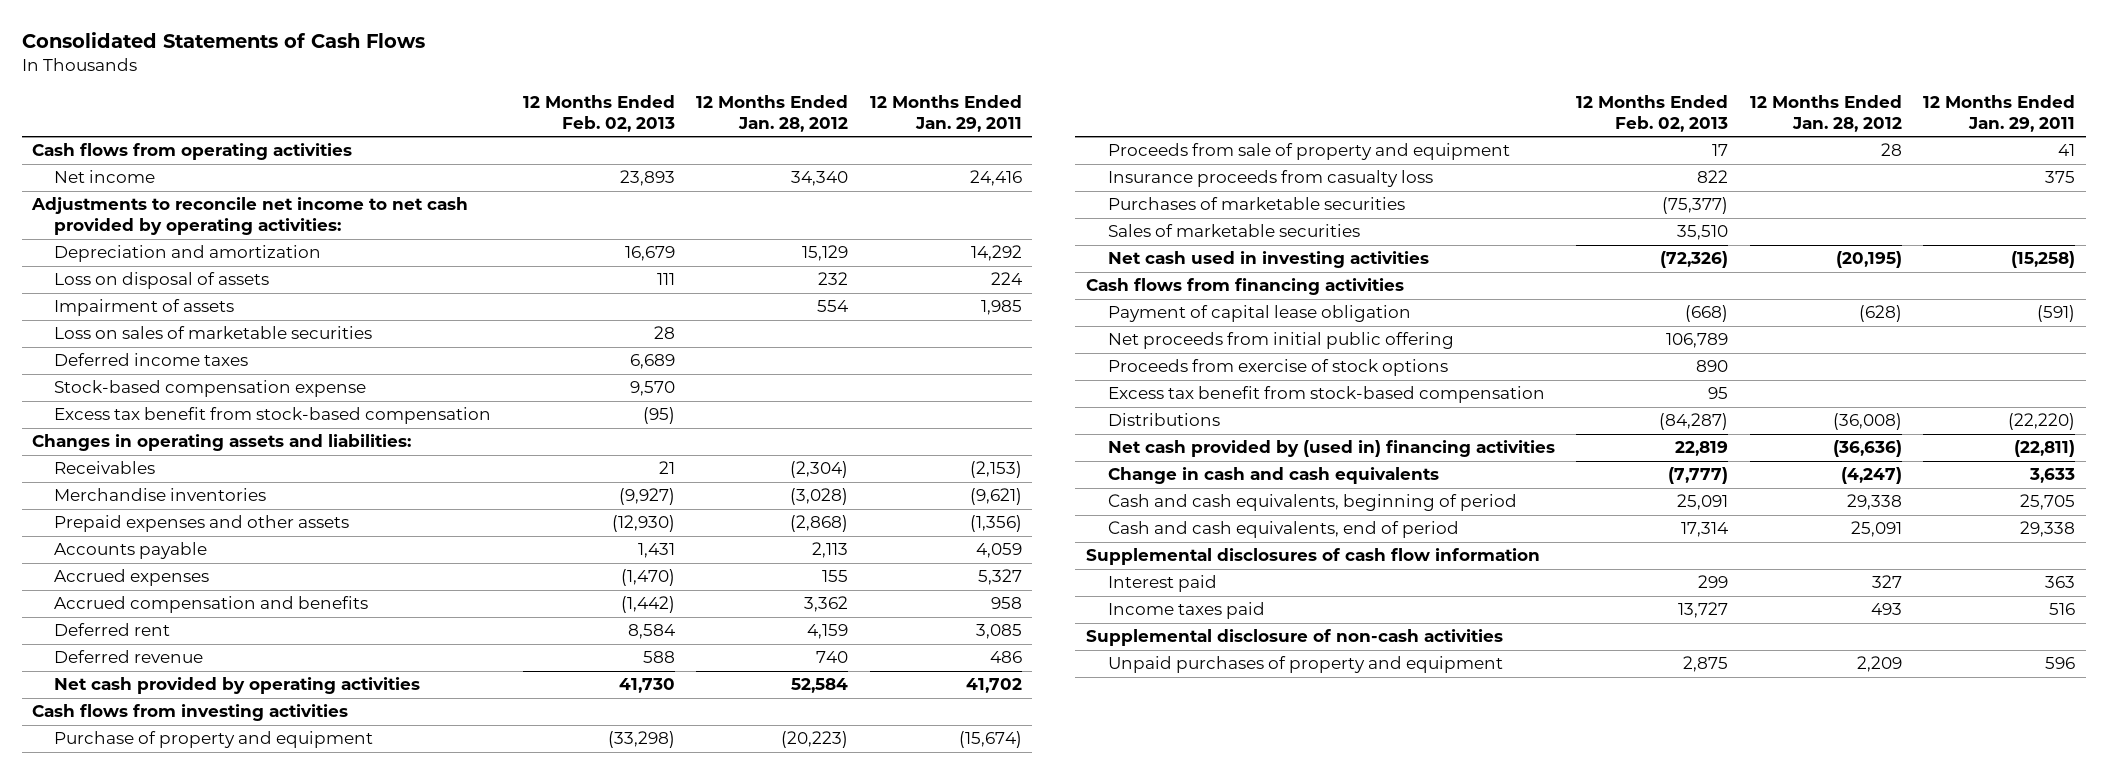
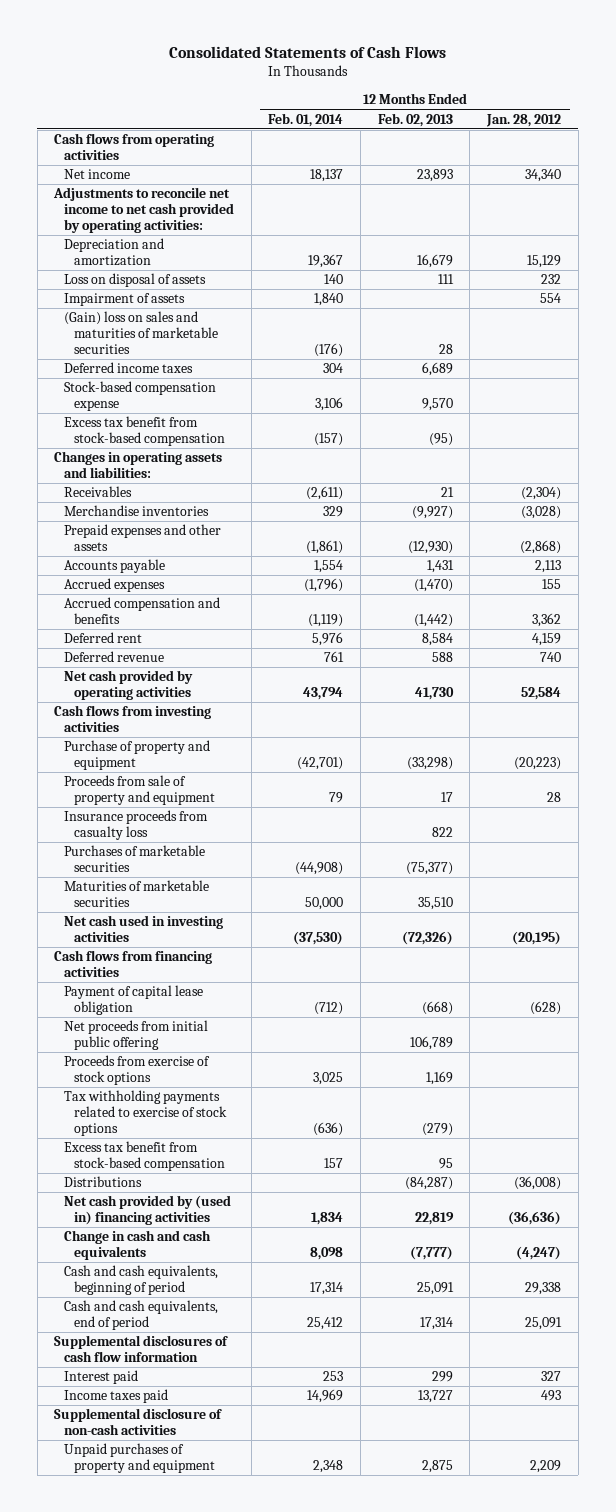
- | 12 Months Ended Feb. 02, 2013 | 12 Months Ended Jan. 28, 2012 | 12 Months Ended Jan. 29, 2011
+ | 12 Months Ended Feb. 01, 2014 | 12 Months Ended Feb. 02, 2013 | 12 Months Ended Jan. 28, 2012
- Loss on sales of marketable securities | 28 | |
+ (Gain) loss on sales and maturities of marketable securities | (176) | 28 |
- Sales of marketable securities | 35,510 | |
+ Maturities of marketable securities | 50,000 | 35,510 |
- Proceeds from exercise of stock options | 890 | |
+ Proceeds from exercise of stock options | 3,025 | 1,169 |
+ Tax withholding payments related to exercise of stock options | (636) | (279) |

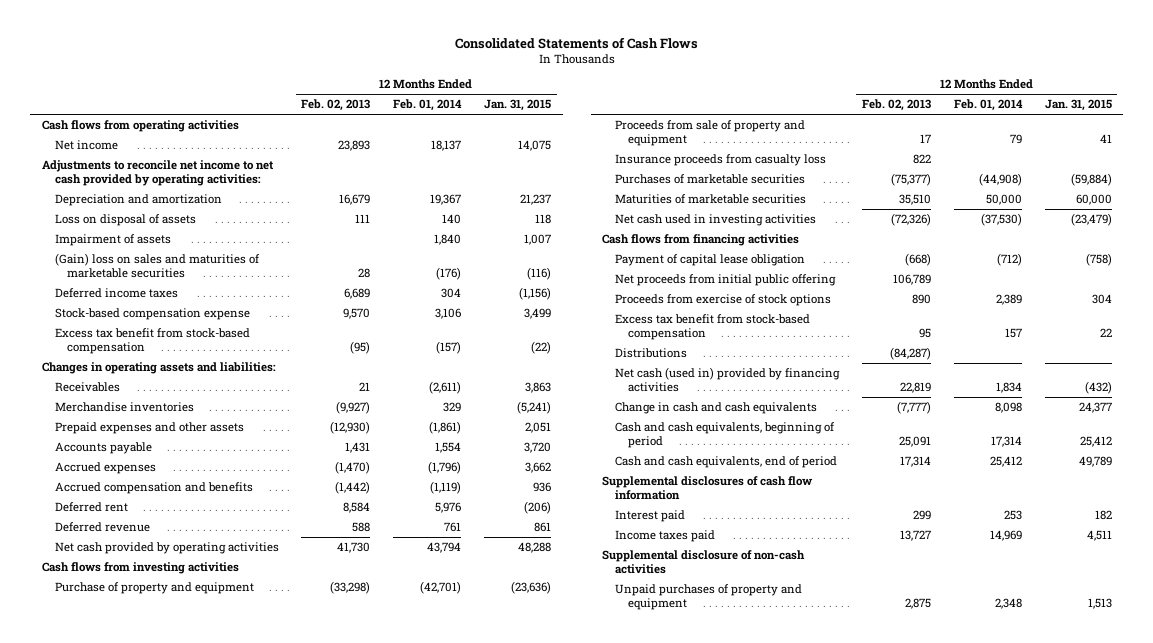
- | 12 Months Ended Feb. 01, 2014 | 12 Months Ended Feb. 02, 2013 | 12 Months Ended Jan. 28, 2012
+ | 12 Months Ended Feb. 02, 2013 | 12 Months Ended Feb. 01, 2014 | 12 Months Ended Jan. 31, 2015
- Proceeds from exercise of stock options | 3,025 | 1,169 |
- Tax withholding payments related to exercise of stock options | (636) | (279) |
+ Proceeds from exercise of stock options | 890 | 2,389 | 304
- Net cash provided by (used in) financing activities | 1,834 | 22,819 | (36,636)
+ Net cash (used in) provided by financing activities | 22,819 | 1,834 | (432)

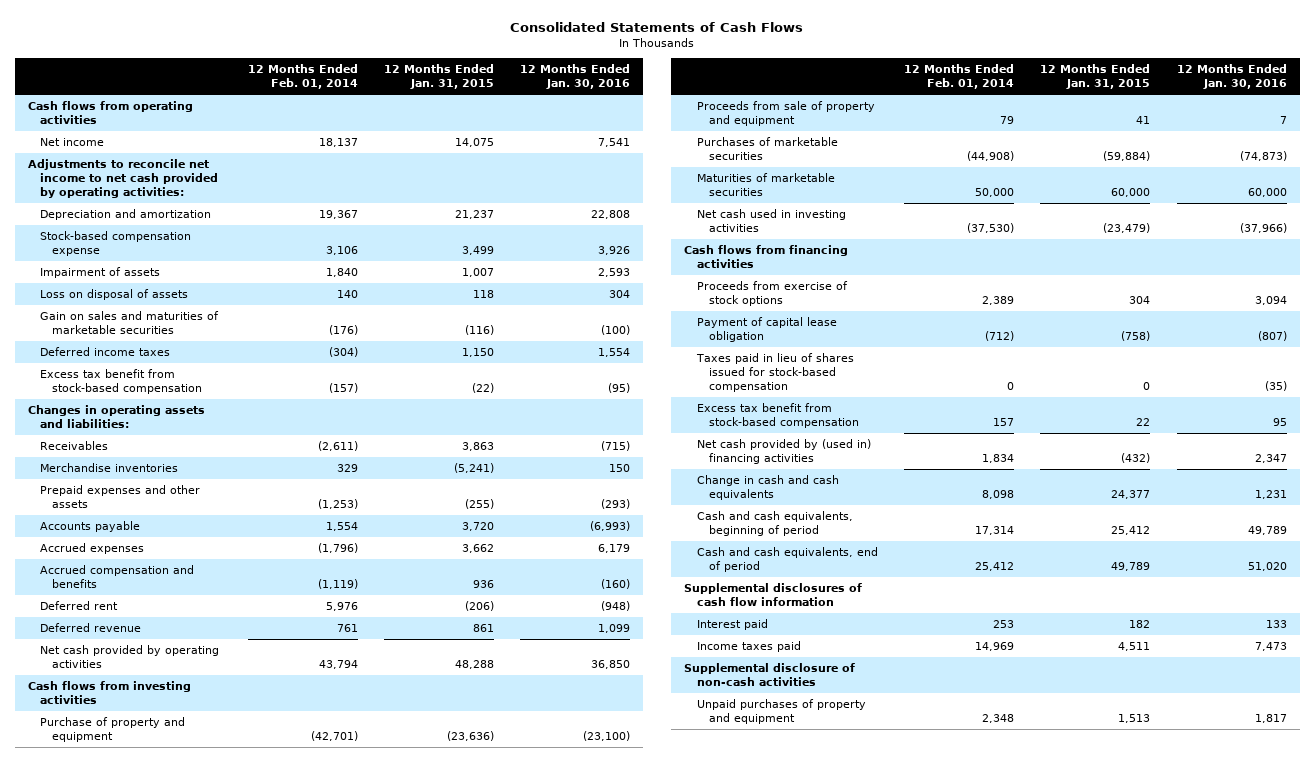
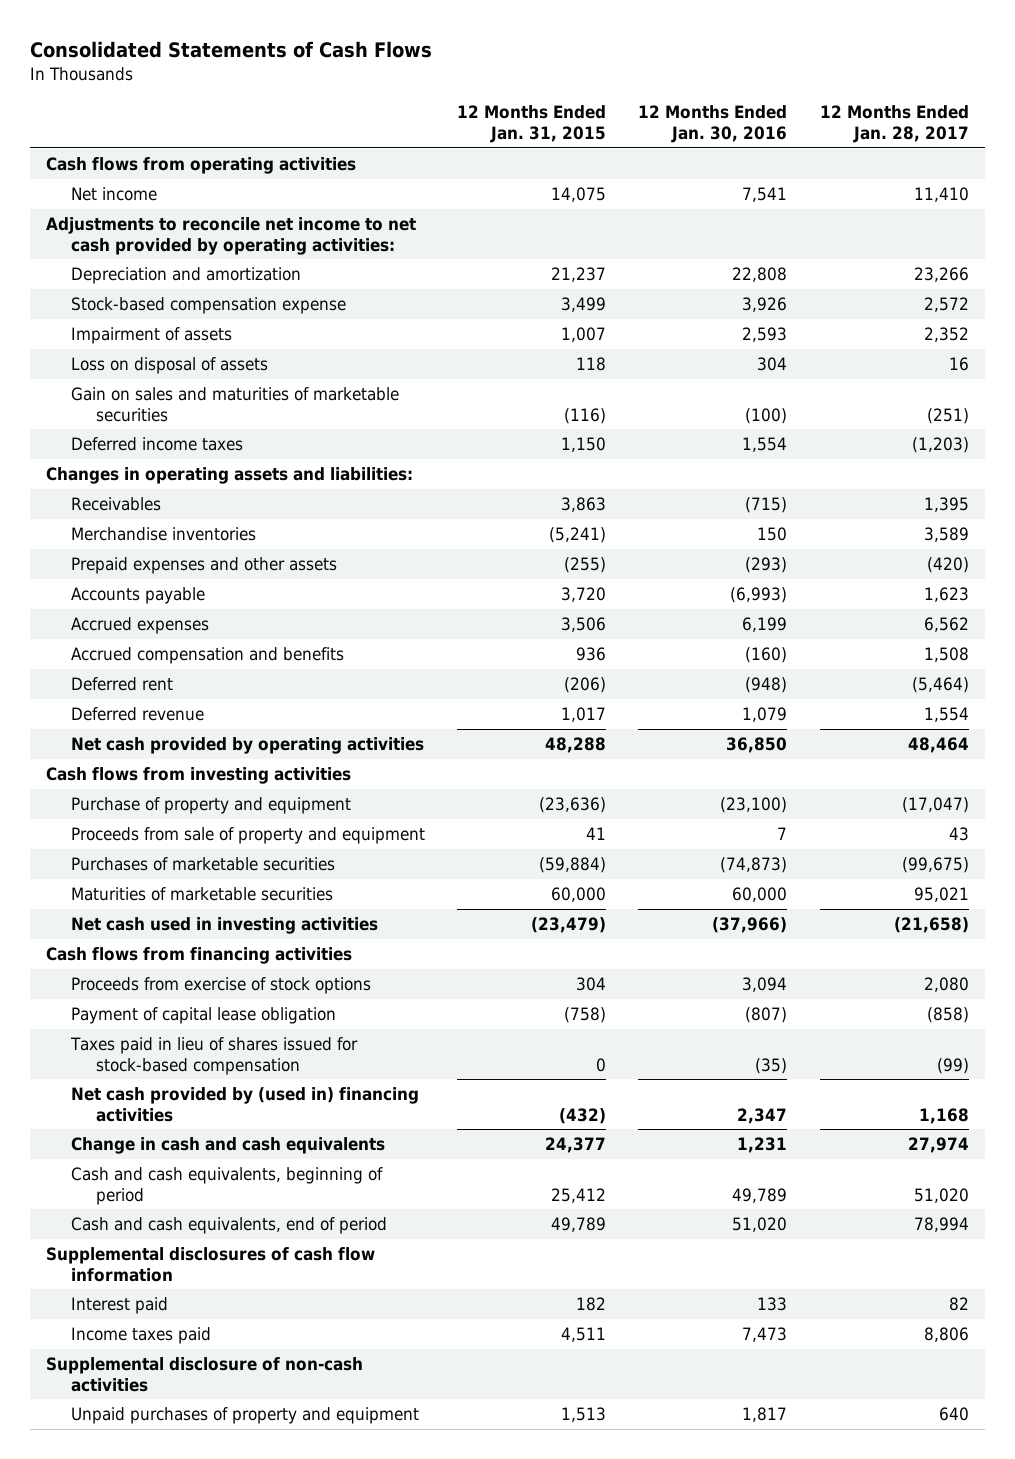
- | 12 Months Ended Feb. 01, 2014 | 12 Months Ended Jan. 31, 2015 | 12 Months Ended Jan. 30, 2016
+ | 12 Months Ended Jan. 31, 2015 | 12 Months Ended Jan. 30, 2016 | 12 Months Ended Jan. 28, 2017
- Excess tax benefit from stock-based compensation | (157) | (22) | (95)
- Accrued expenses | (1,796) | 3,662 | 6,179
+ Accrued expenses | 3,506 | 6,199 | 6,562
- Deferred revenue | 761 | 861 | 1,099
+ Deferred revenue | 1,017 | 1,079 | 1,554
- Excess tax benefit from stock-based compensation | 157 | 22 | 95

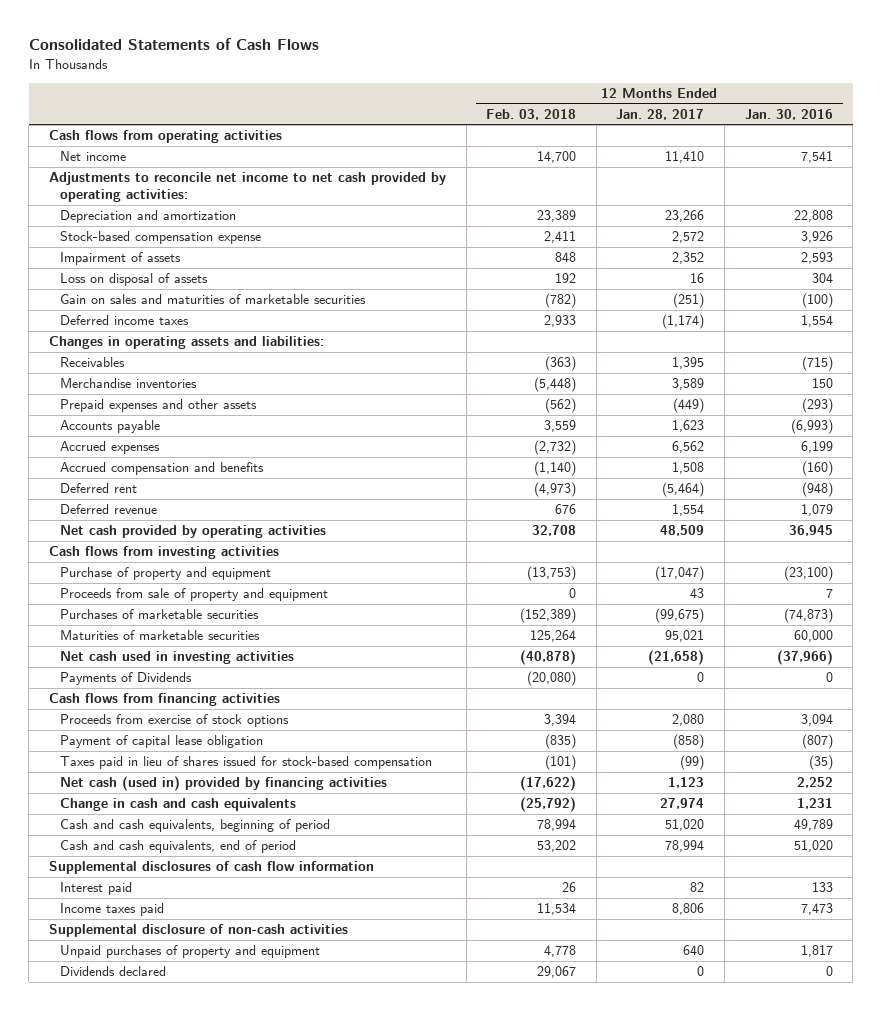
- | 12 Months Ended Jan. 31, 2015 | 12 Months Ended Jan. 30, 2016 | 12 Months Ended Jan. 28, 2017
+ | 12 Months Ended Feb. 03, 2018 | 12 Months Ended Jan. 28, 2017 | 12 Months Ended Jan. 30, 2016
- Deferred income taxes | 1,150 | 1,554 | (1,203)
+ Deferred income taxes | 2,933 | (1,174) | 1,554
- Prepaid expenses and other assets | (255) | (293) | (420)
+ Prepaid expenses and other assets | (562) | (449) | (293)
- Net cash provided by operating activities | 48,288 | 36,850 | 48,464
+ Net cash provided by operating activities | 32,708 | 48,509 | 36,945
+ Payments of Dividends | (20,080) | 0 | 0
- Net cash provided by (used in) financing activities | (432) | 2,347 | 1,168
+ Net cash (used in) provided by financing activities | (17,622) | 1,123 | 2,252
+ Dividends declared | 29,067 | 0 | 0

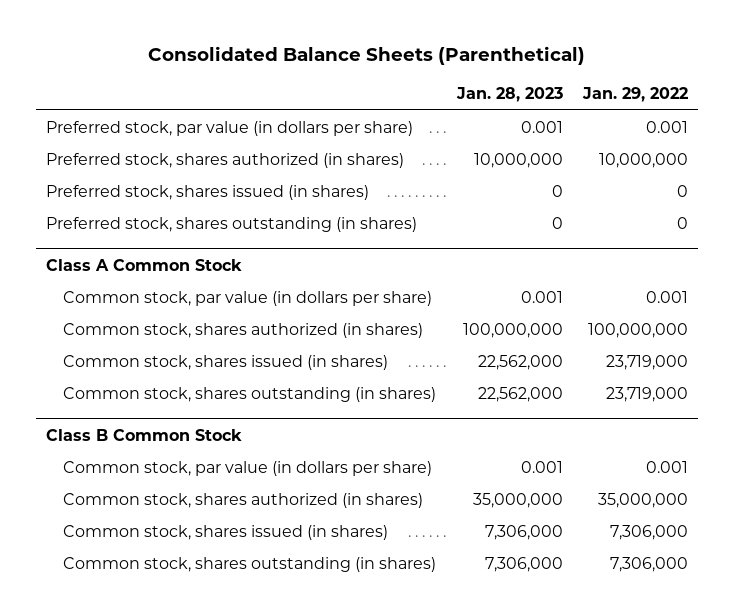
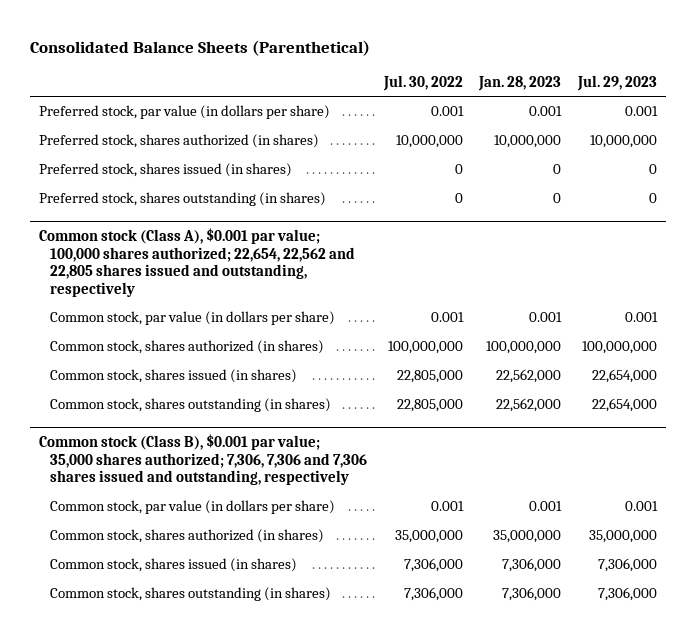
- | Jan. 28, 2023 | Jan. 29, 2022
+ | Jul. 30, 2022 | Jan. 28, 2023 | Jul. 29, 2023
- Class A Common Stock
+ Common stock (Class A), $0.001 par value; 100,000 shares authorized; 22,654, 22,562 and 22,805 shares issued and outstanding, respectively
- Class B Common Stock
+ Common stock (Class B), $0.001 par value; 35,000 shares authorized; 7,306, 7,306 and 7,306 shares issued and outstanding, respectively

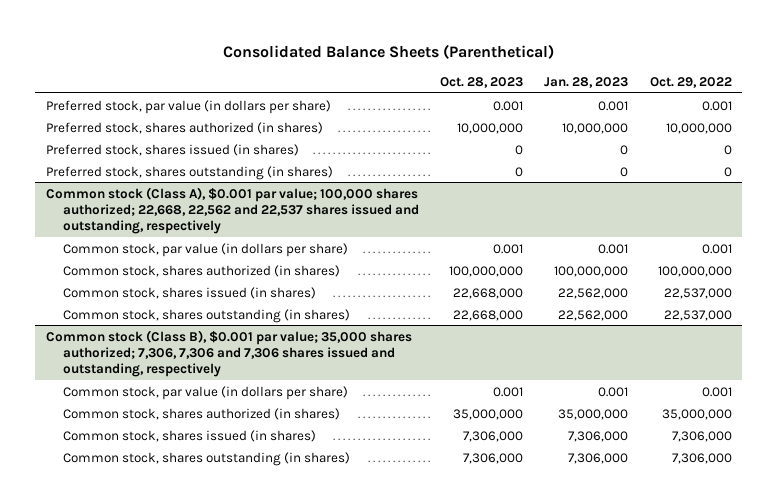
- | Jul. 30, 2022 | Jan. 28, 2023 | Jul. 29, 2023
+ | Oct. 28, 2023 | Jan. 28, 2023 | Oct. 29, 2022
- Common stock (Class A), $0.001 par value; 100,000 shares authorized; 22,654, 22,562 and 22,805 shares issued and outstanding, respectively
+ Common stock (Class A), $0.001 par value; 100,000 shares authorized; 22,668, 22,562 and 22,537 shares issued and outstanding, respectively

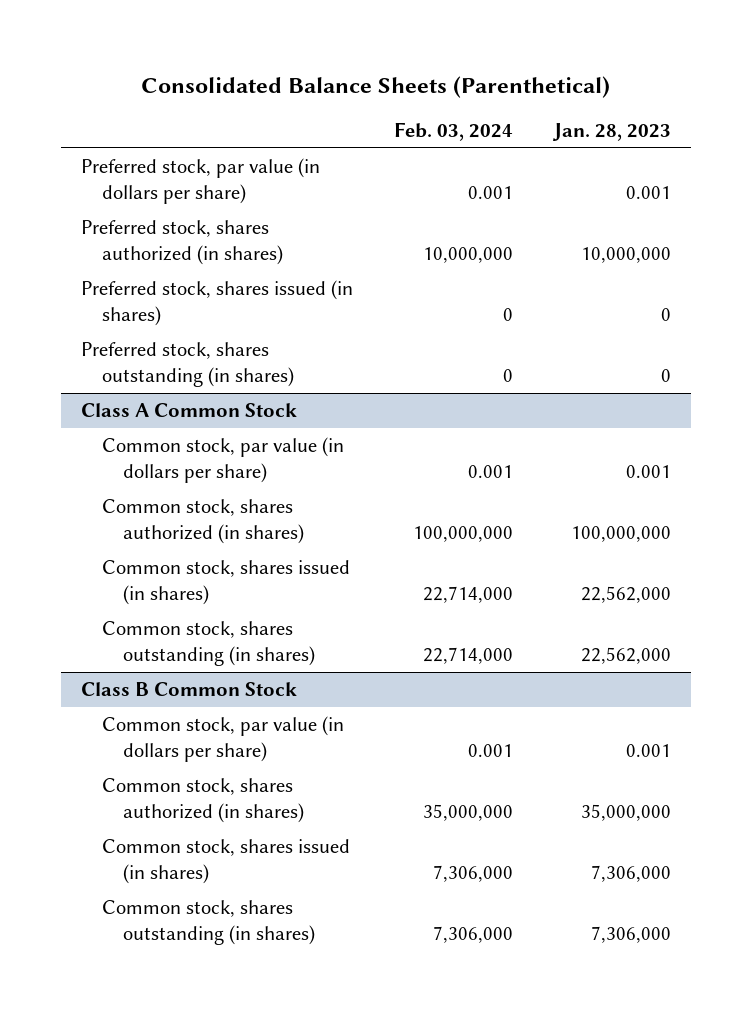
- | Oct. 28, 2023 | Jan. 28, 2023 | Oct. 29, 2022
+ | Feb. 03, 2024 | Jan. 28, 2023
- Common stock (Class A), $0.001 par value; 100,000 shares authorized; 22,668, 22,562 and 22,537 shares issued and outstanding, respectively
+ Class A Common Stock
- Common stock (Class B), $0.001 par value; 35,000 shares authorized; 7,306, 7,306 and 7,306 shares issued and outstanding, respectively
+ Class B Common Stock

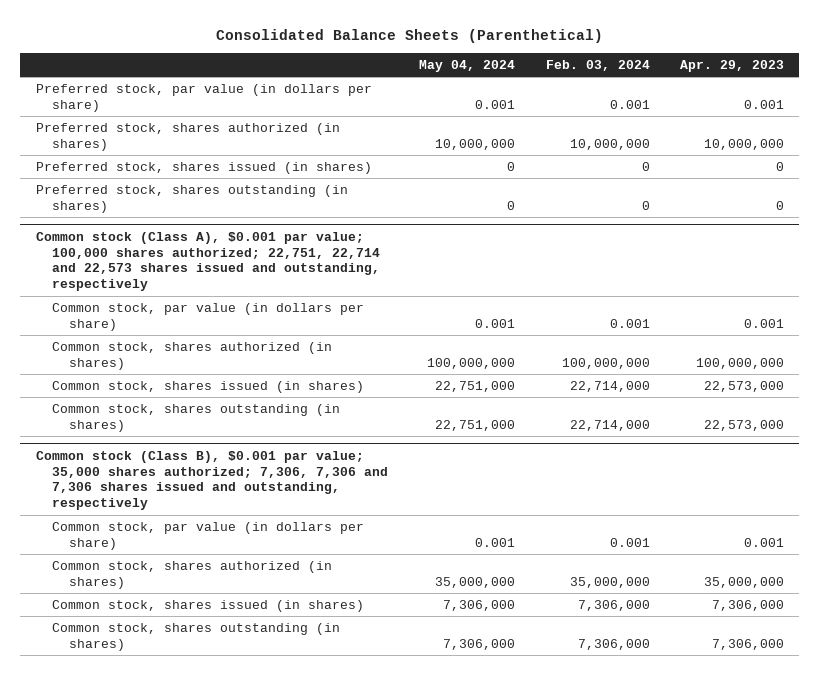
- | Feb. 03, 2024 | Jan. 28, 2023
+ | May 04, 2024 | Feb. 03, 2024 | Apr. 29, 2023
- Class A Common Stock
+ Common stock (Class A), $0.001 par value; 100,000 shares authorized; 22,751, 22,714 and 22,573 shares issued and outstanding, respectively
- Class B Common Stock
+ Common stock (Class B), $0.001 par value; 35,000 shares authorized; 7,306, 7,306 and 7,306 shares issued and outstanding, respectively

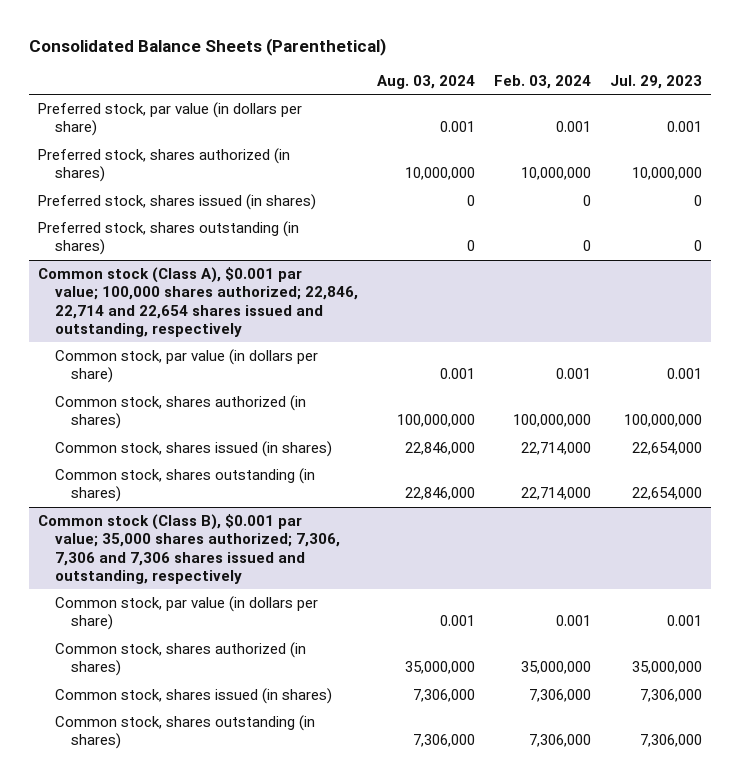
- | May 04, 2024 | Feb. 03, 2024 | Apr. 29, 2023
+ | Aug. 03, 2024 | Feb. 03, 2024 | Jul. 29, 2023
- Common stock (Class A), $0.001 par value; 100,000 shares authorized; 22,751, 22,714 and 22,573 shares issued and outstanding, respectively
+ Common stock (Class A), $0.001 par value; 100,000 shares authorized; 22,846, 22,714 and 22,654 shares issued and outstanding, respectively

